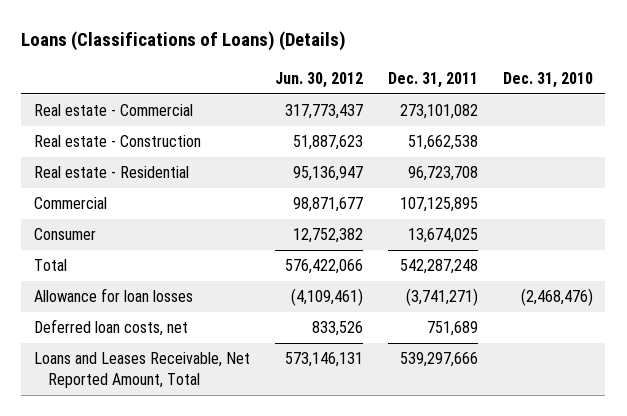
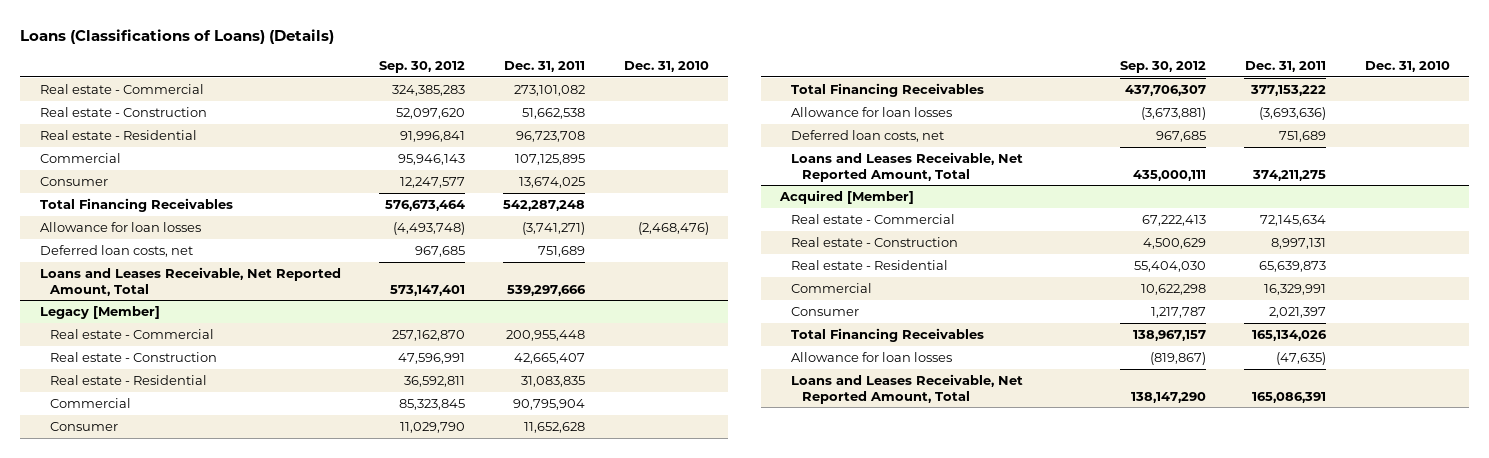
- | Jun. 30, 2012 | Dec. 31, 2011 | Dec. 31, 2010
+ | Sep. 30, 2012 | Dec. 31, 2011 | Dec. 31, 2010
- Total | 576,422,066 | 542,287,248 |
+ Total Financing Receivables | 576,673,464 | 542,287,248 |
+ Legacy [Member]
+ Real estate - Commercial | 257,162,870 | 200,955,448 |
+ Real estate - Construction | 47,596,991 | 42,665,407 |
+ Real estate - Residential | 36,592,811 | 31,083,835 |
+ Commercial | 85,323,845 | 90,795,904 |
+ Consumer | 11,029,790 | 11,652,628 |
+ Total Financing Receivables | 437,706,307 | 377,153,222 |
+ Allowance for loan losses | (3,673,881) | (3,693,636) |
+ Deferred loan costs, net | 967,685 | 751,689 |
+ Loans and Leases Receivable, Net Reported Amount, Total | 435,000,111 | 374,211,275 |
+ Acquired [Member]
+ Real estate - Commercial | 67,222,413 | 72,145,634 |
+ Real estate - Construction | 4,500,629 | 8,997,131 |
+ Real estate - Residential | 55,404,030 | 65,639,873 |
+ Commercial | 10,622,298 | 16,329,991 |
+ Consumer | 1,217,787 | 2,021,397 |
+ Total Financing Receivables | 138,967,157 | 165,134,026 |
+ Allowance for loan losses | (819,867) | (47,635) |
+ Loans and Leases Receivable, Net Reported Amount, Total | 138,147,290 | 165,086,391 |

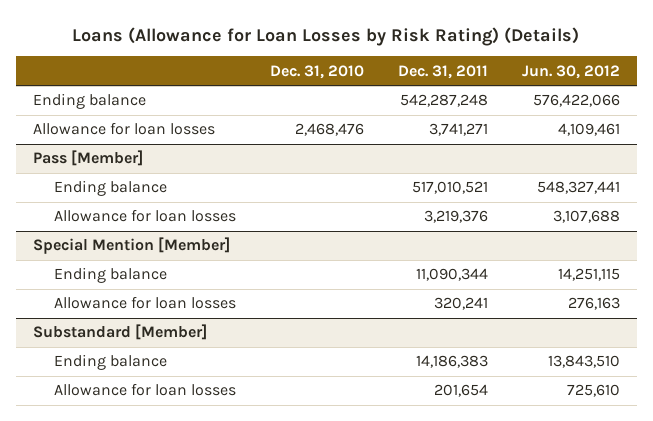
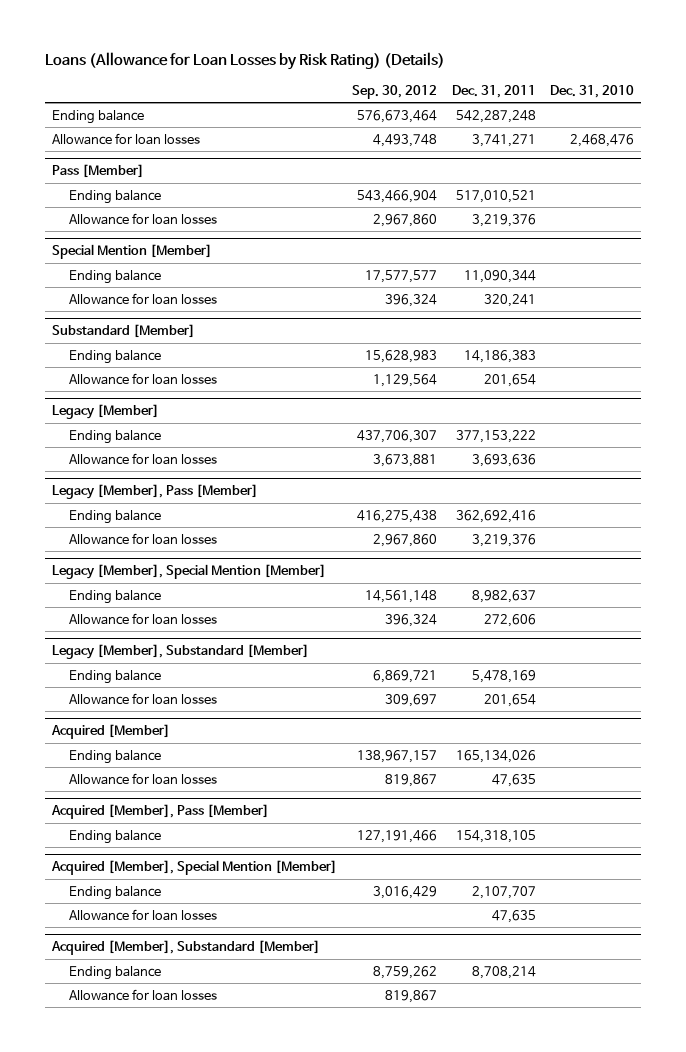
- | Dec. 31, 2010 | Dec. 31, 2011 | Jun. 30, 2012
+ | Sep. 30, 2012 | Dec. 31, 2011 | Dec. 31, 2010
+ Legacy [Member]
+ Ending balance | 437,706,307 | 377,153,222 |
+ Allowance for loan losses | 3,673,881 | 3,693,636 |
+ Legacy [Member], Pass [Member]
+ Ending balance | 416,275,438 | 362,692,416 |
+ Allowance for loan losses | 2,967,860 | 3,219,376 |
+ Legacy [Member], Special Mention [Member]
+ Ending balance | 14,561,148 | 8,982,637 |
+ Allowance for loan losses | 396,324 | 272,606 |
+ Legacy [Member], Substandard [Member]
+ Ending balance | 6,869,721 | 5,478,169 |
+ Allowance for loan losses | 309,697 | 201,654 |
+ Acquired [Member]
+ Ending balance | 138,967,157 | 165,134,026 |
+ Allowance for loan losses | 819,867 | 47,635 |
+ Acquired [Member], Pass [Member]
+ Ending balance | 127,191,466 | 154,318,105 |
+ Acquired [Member], Special Mention [Member]
+ Ending balance | 3,016,429 | 2,107,707 |
+ Allowance for loan losses | | 47,635 |
+ Acquired [Member], Substandard [Member]
+ Ending balance | 8,759,262 | 8,708,214 |
+ Allowance for loan losses | 819,867 | |

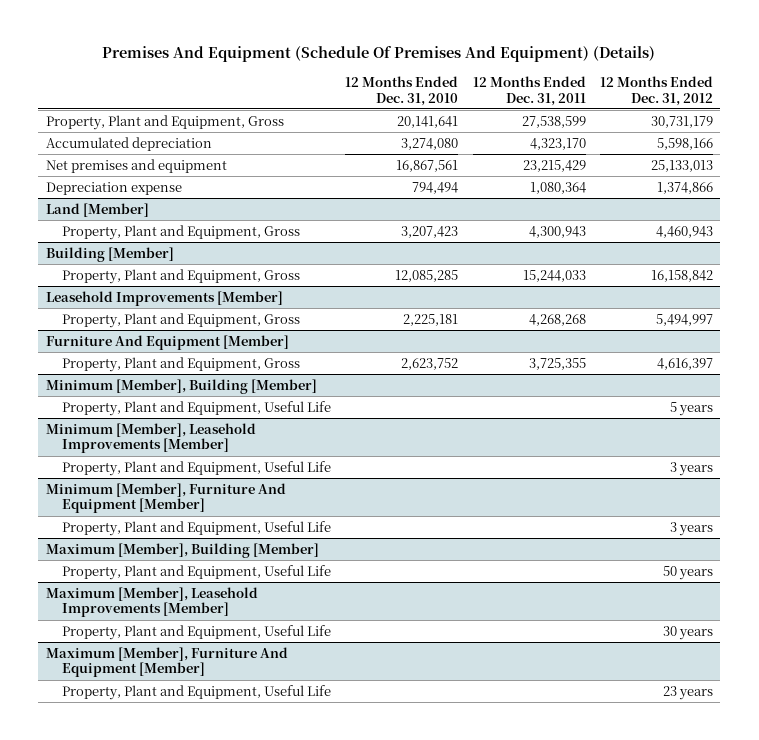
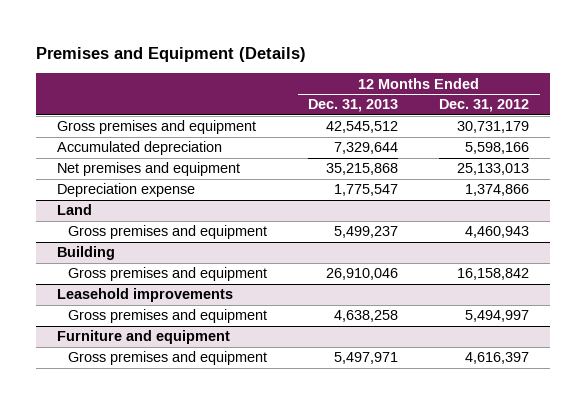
- Premises And Equipment (Schedule Of Premises And Equipment) (Details)
+ Premises and Equipment (Details)
- | 12 Months Ended Dec. 31, 2010 | 12 Months Ended Dec. 31, 2011 | 12 Months Ended Dec. 31, 2012
+ | 12 Months Ended Dec. 31, 2013 | 12 Months Ended Dec. 31, 2012
- Property, Plant and Equipment, Gross | 20,141,641 | 27,538,599 | 30,731,179
+ Gross premises and equipment | 42,545,512 | 30,731,179
- Land [Member]
- Property, Plant and Equipment, Gross | 3,207,423 | 4,300,943 | 4,460,943
- Building [Member]
- Property, Plant and Equipment, Gross | 12,085,285 | 15,244,033 | 16,158,842
- Leasehold Improvements [Member]
- Property, Plant and Equipment, Gross | 2,225,181 | 4,268,268 | 5,494,997
- Furniture And Equipment [Member]
- Property, Plant and Equipment, Gross | 2,623,752 | 3,725,355 | 4,616,397
- Minimum [Member], Building [Member]
- Property, Plant and Equipment, Useful Life | | | 5 years
- Minimum [Member], Leasehold Improvements [Member]
- Property, Plant and Equipment, Useful Life | | | 3 years
- Minimum [Member], Furniture And Equipment [Member]
- Property, Plant and Equipment, Useful Life | | | 3 years
- Maximum [Member], Building [Member]
- Property, Plant and Equipment, Useful Life | | | 50 years
- Maximum [Member], Leasehold Improvements [Member]
- Property, Plant and Equipment, Useful Life | | | 30 years
- Maximum [Member], Furniture And Equipment [Member]
- Property, Plant and Equipment, Useful Life | | | 23 years
+ Land
+ Gross premises and equipment | 5,499,237 | 4,460,943
+ Building
+ Gross premises and equipment | 26,910,046 | 16,158,842
+ Leasehold improvements
+ Gross premises and equipment | 4,638,258 | 5,494,997
+ Furniture and equipment
+ Gross premises and equipment | 5,497,971 | 4,616,397

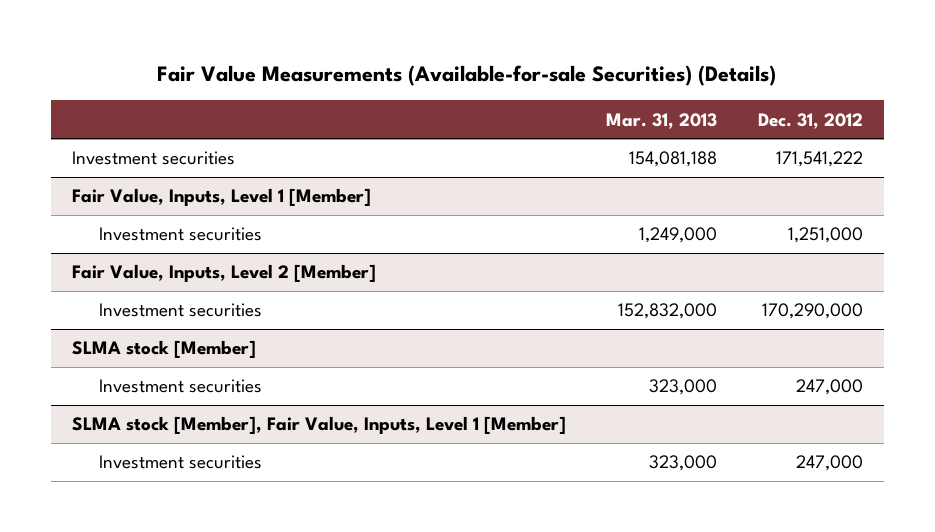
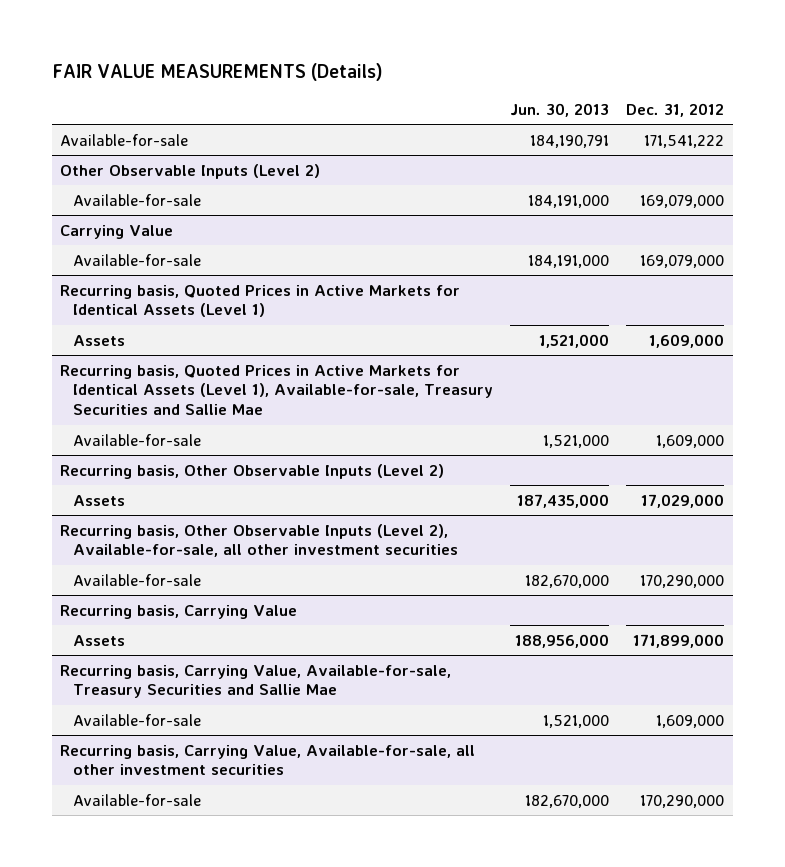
- Fair Value Measurements (Available-for-sale Securities) (Details)
+ FAIR VALUE MEASUREMENTS (Details)
- | Mar. 31, 2013 | Dec. 31, 2012
+ | Jun. 30, 2013 | Dec. 31, 2012
- Investment securities | 154,081,188 | 171,541,222
- Fair Value, Inputs, Level 1 [Member]
- Investment securities | 1,249,000 | 1,251,000
- Fair Value, Inputs, Level 2 [Member]
- Investment securities | 152,832,000 | 170,290,000
- SLMA stock [Member]
- Investment securities | 323,000 | 247,000
- SLMA stock [Member], Fair Value, Inputs, Level 1 [Member]
- Investment securities | 323,000 | 247,000
+ Available-for-sale | 184,190,791 | 171,541,222
+ Other Observable Inputs (Level 2)
+ Available-for-sale | 184,191,000 | 169,079,000
+ Carrying Value
+ Available-for-sale | 184,191,000 | 169,079,000
+ Recurring basis, Quoted Prices in Active Markets for Identical Assets (Level 1)
+ Assets | 1,521,000 | 1,609,000
+ Recurring basis, Quoted Prices in Active Markets for Identical Assets (Level 1), Available-for-sale, Treasury Securities and Sallie Mae
+ Available-for-sale | 1,521,000 | 1,609,000
+ Recurring basis, Other Observable Inputs (Level 2)
+ Assets | 187,435,000 | 17,029,000
+ Recurring basis, Other Observable Inputs (Level 2), Available-for-sale, all other investment securities
+ Available-for-sale | 182,670,000 | 170,290,000
+ Recurring basis, Carrying Value
+ Assets | 188,956,000 | 171,899,000
+ Recurring basis, Carrying Value, Available-for-sale, Treasury Securities and Sallie Mae
+ Available-for-sale | 1,521,000 | 1,609,000
+ Recurring basis, Carrying Value, Available-for-sale, all other investment securities
+ Available-for-sale | 182,670,000 | 170,290,000

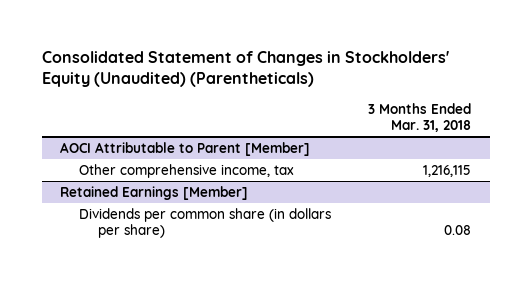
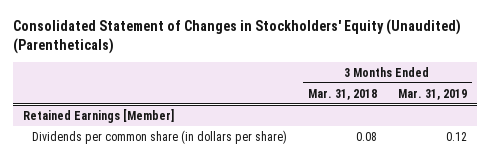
- | 3 Months Ended Mar. 31, 2018
+ | 3 Months Ended Mar. 31, 2018 | 3 Months Ended Mar. 31, 2019
- AOCI Attributable to Parent [Member]
- Other comprehensive income, tax | 1,216,115

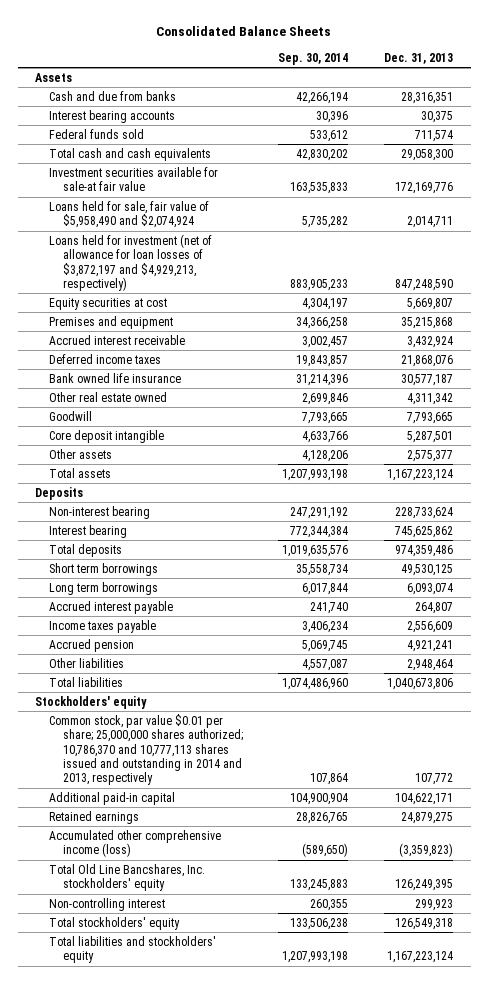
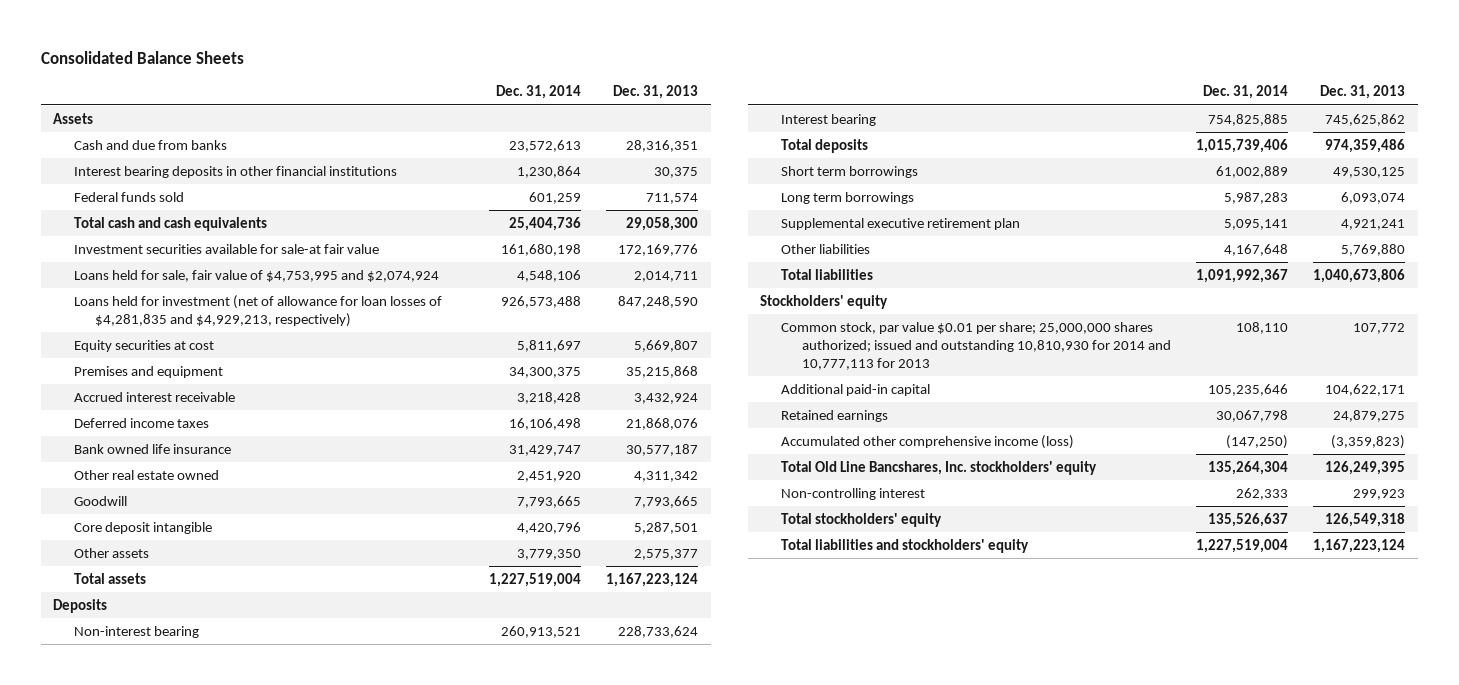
- | Sep. 30, 2014 | Dec. 31, 2013
+ | Dec. 31, 2014 | Dec. 31, 2013
- Interest bearing accounts | 30,396 | 30,375
+ Interest bearing deposits in other financial institutions | 1,230,864 | 30,375
- Loans held for sale, fair value of $5,958,490 and $2,074,924 | 5,735,282 | 2,014,711
- Loans held for investment (net of allowance for loan losses of $3,872,197 and $4,929,213, respectively) | 883,905,233 | 847,248,590
+ Loans held for sale, fair value of $4,753,995 and $2,074,924 | 4,548,106 | 2,014,711
+ Loans held for investment (net of allowance for loan losses of $4,281,835 and $4,929,213, respectively) | 926,573,488 | 847,248,590
- Accrued interest payable | 241,740 | 264,807
- Income taxes payable | 3,406,234 | 2,556,609
- Accrued pension | 5,069,745 | 4,921,241
- Other liabilities | 4,557,087 | 2,948,464
+ Supplemental executive retirement plan | 5,095,141 | 4,921,241
+ Other liabilities | 4,167,648 | 5,769,880
- Common stock, par value $0.01 per share; 25,000,000 shares authorized; 10,786,370 and 10,777,113 shares issued and outstanding in 2014 and 2013, respectively | 107,864 | 107,772
+ Common stock, par value $0.01 per share; 25,000,000 shares authorized; issued and outstanding 10,810,930 for 2014 and 10,777,113 for 2013 | 108,110 | 107,772

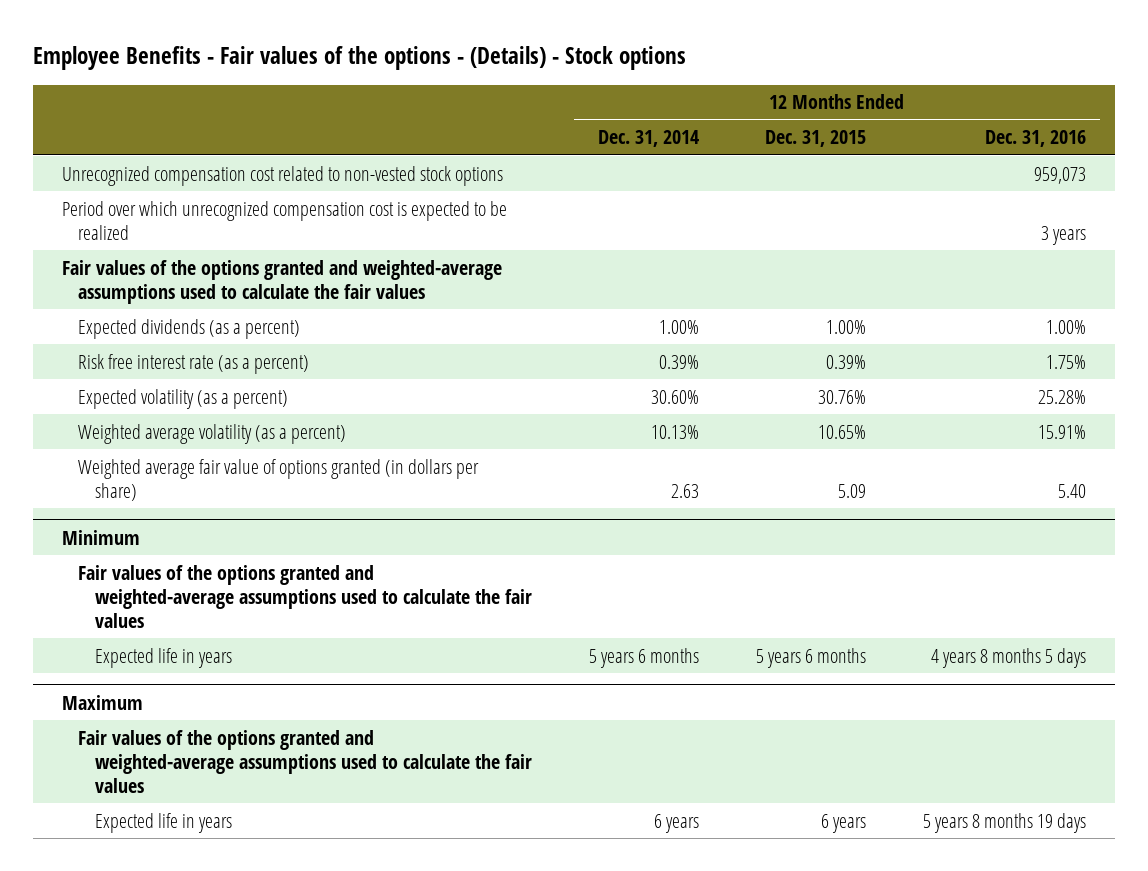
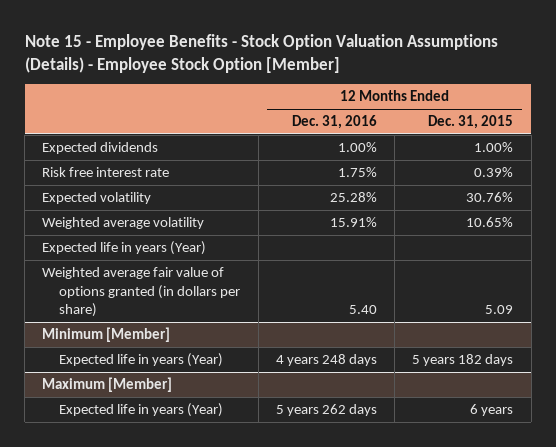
- Employee Benefits - Fair values of the options - (Details) - Stock options
+ Note 15 - Employee Benefits - Stock Option Valuation Assumptions (Details) - Employee Stock Option [Member]
- | 12 Months Ended Dec. 31, 2014 | 12 Months Ended Dec. 31, 2015 | 12 Months Ended Dec. 31, 2016
+ | 12 Months Ended Dec. 31, 2016 | 12 Months Ended Dec. 31, 2015
- Unrecognized compensation cost related to non-vested stock options | | | 959,073
- Period over which unrecognized compensation cost is expected to be realized | | | 3 years
- Fair values of the options granted and weighted-average assumptions used to calculate the fair values
- Expected dividends (as a percent) | 1.00% | 1.00% | 1.00%
- Risk free interest rate (as a percent) | 0.39% | 0.39% | 1.75%
- Expected volatility (as a percent) | 30.60% | 30.76% | 25.28%
- Weighted average volatility (as a percent) | 10.13% | 10.65% | 15.91%
+ Expected dividends | 1.00% | 1.00%
+ Risk free interest rate | 1.75% | 0.39%
+ Expected volatility | 25.28% | 30.76%
+ Weighted average volatility | 15.91% | 10.65%
+ Expected life in years (Year)
- Minimum
- Fair values of the options granted and weighted-average assumptions used to calculate the fair values
- Expected life in years | 5 years 6 months | 5 years 6 months | 4 years 8 months 5 days
- Maximum
- Fair values of the options granted and weighted-average assumptions used to calculate the fair values
- Expected life in years | 6 years | 6 years | 5 years 8 months 19 days
+ Minimum [Member]
+ Expected life in years (Year) | 4 years 248 days | 5 years 182 days
+ Maximum [Member]
+ Expected life in years (Year) | 5 years 262 days | 6 years

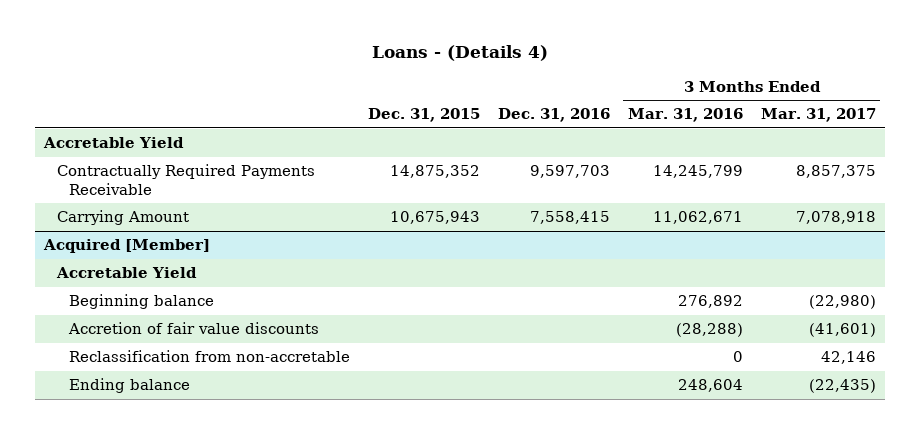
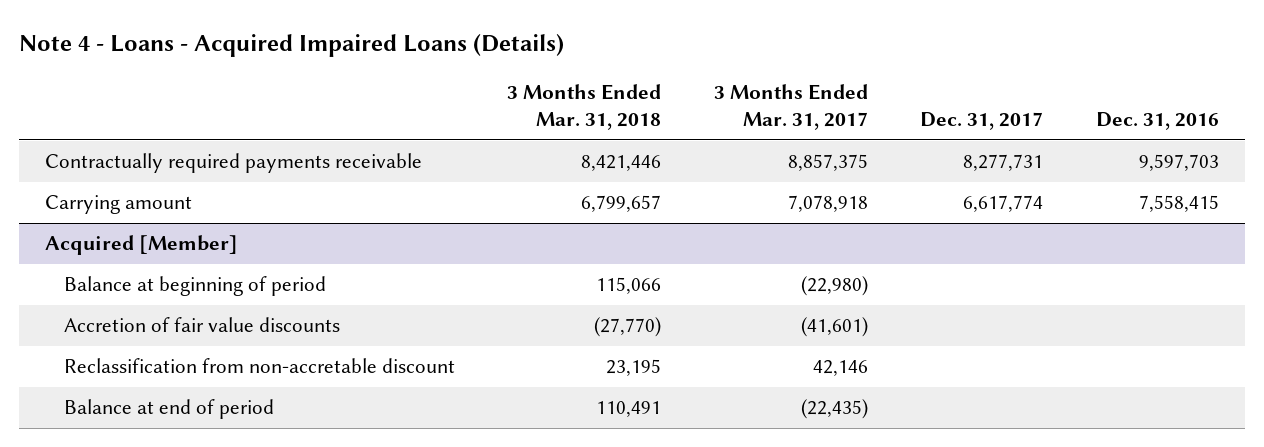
- Loans - (Details 4)
+ Note 4 - Loans - Acquired Impaired Loans (Details)
- | Dec. 31, 2015 | Dec. 31, 2016 | 3 Months Ended Mar. 31, 2016 | 3 Months Ended Mar. 31, 2017
+ | 3 Months Ended Mar. 31, 2018 | 3 Months Ended Mar. 31, 2017 | Dec. 31, 2017 | Dec. 31, 2016
- Accretable Yield
- Contractually Required Payments Receivable | 14,875,352 | 9,597,703 | 14,245,799 | 8,857,375
- Carrying Amount | 10,675,943 | 7,558,415 | 11,062,671 | 7,078,918
+ Contractually required payments receivable | 8,421,446 | 8,857,375 | 8,277,731 | 9,597,703
+ Carrying amount | 6,799,657 | 7,078,918 | 6,617,774 | 7,558,415
@ Acquired [Member]
- Accretable Yield
- Beginning balance | | | 276,892 | (22,980)
+ Balance at beginning of period | 115,066 | (22,980) | |
- Reclassification from non-accretable | | | 0 | 42,146
- Ending balance | | | 248,604 | (22,435)
+ Reclassification from non-accretable discount | 23,195 | 42,146 | |
+ Balance at end of period | 110,491 | (22,435) | |

